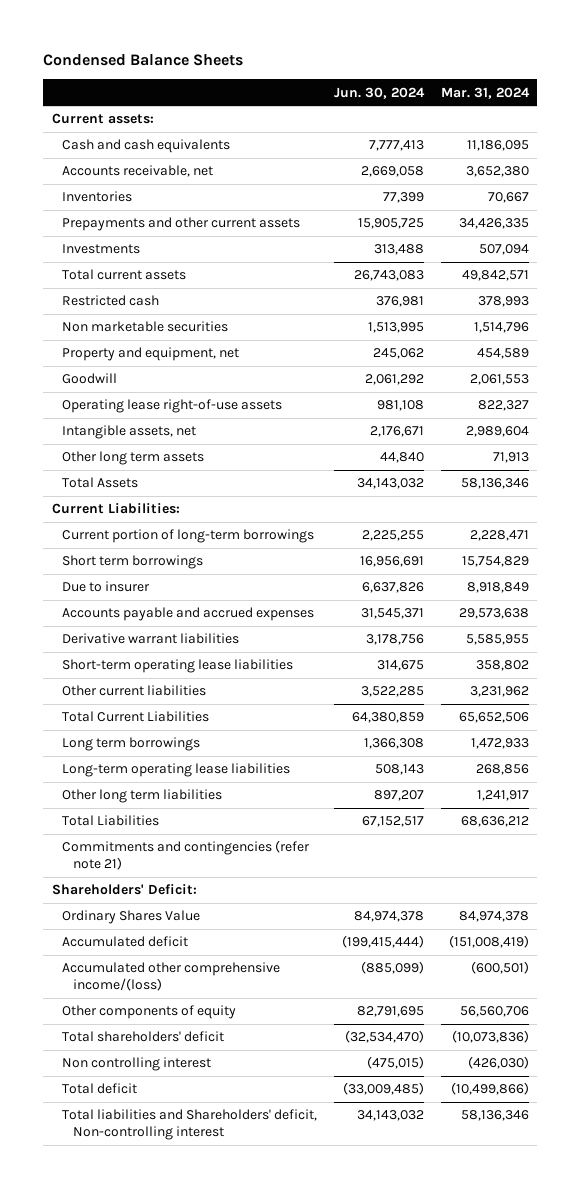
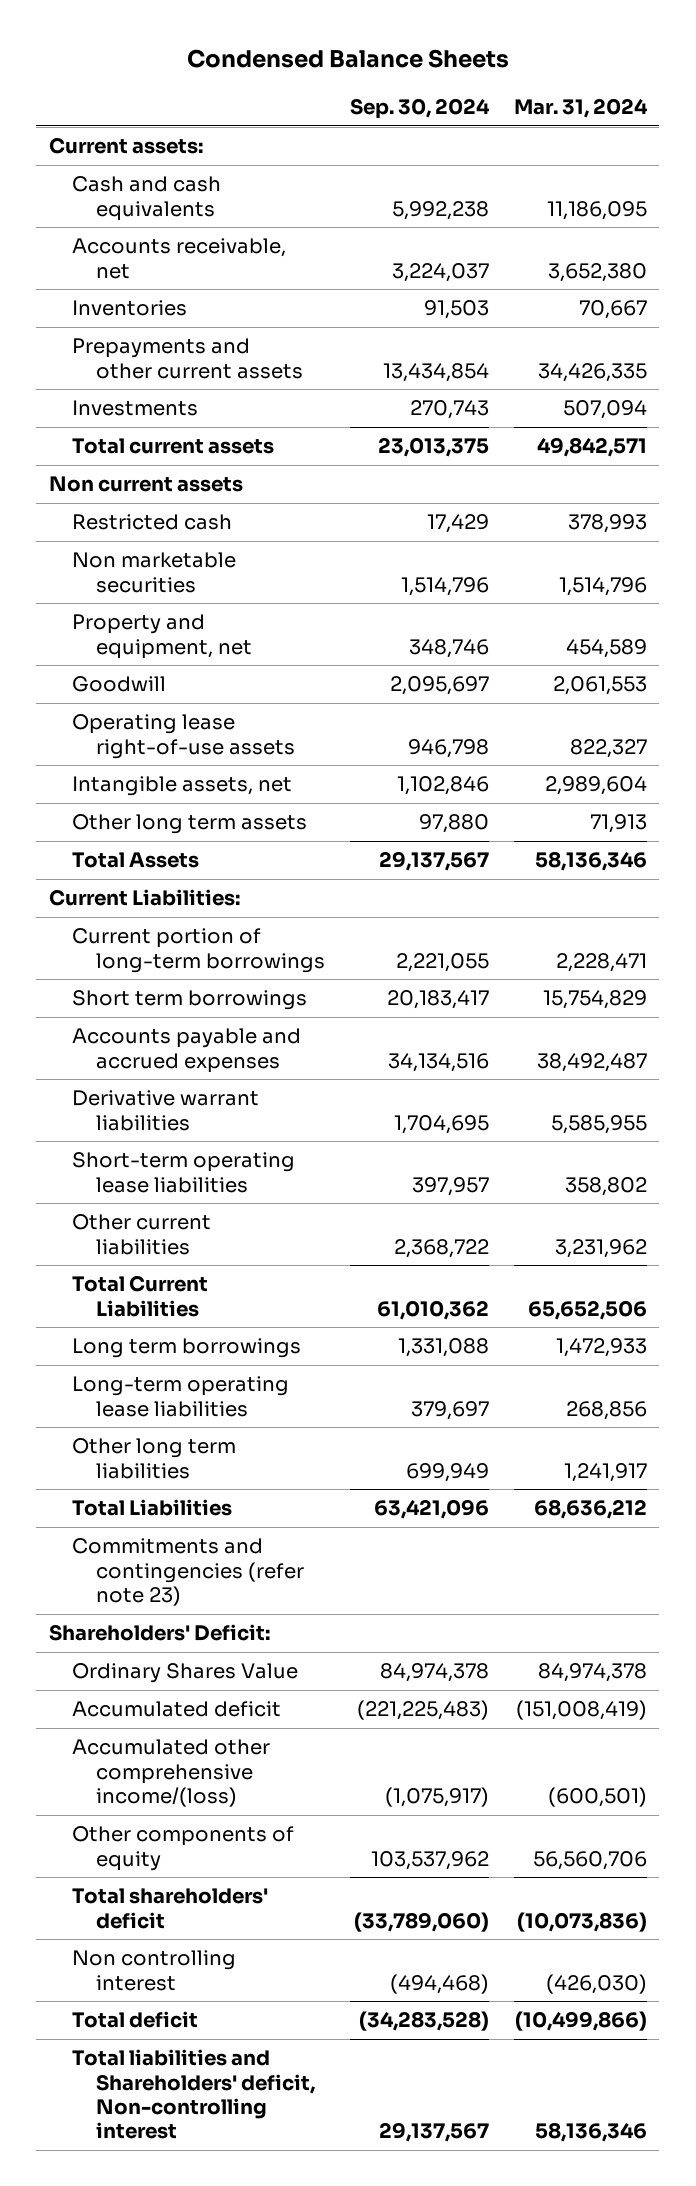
- | Jun. 30, 2024 | Mar. 31, 2024
+ | Sep. 30, 2024 | Mar. 31, 2024
+ Non current assets
- Due to insurer | 6,637,826 | 8,918,849
- Accounts payable and accrued expenses | 31,545,371 | 29,573,638
+ Accounts payable and accrued expenses | 34,134,516 | 38,492,487
- Commitments and contingencies (refer note 21)
+ Commitments and contingencies (refer note 23)

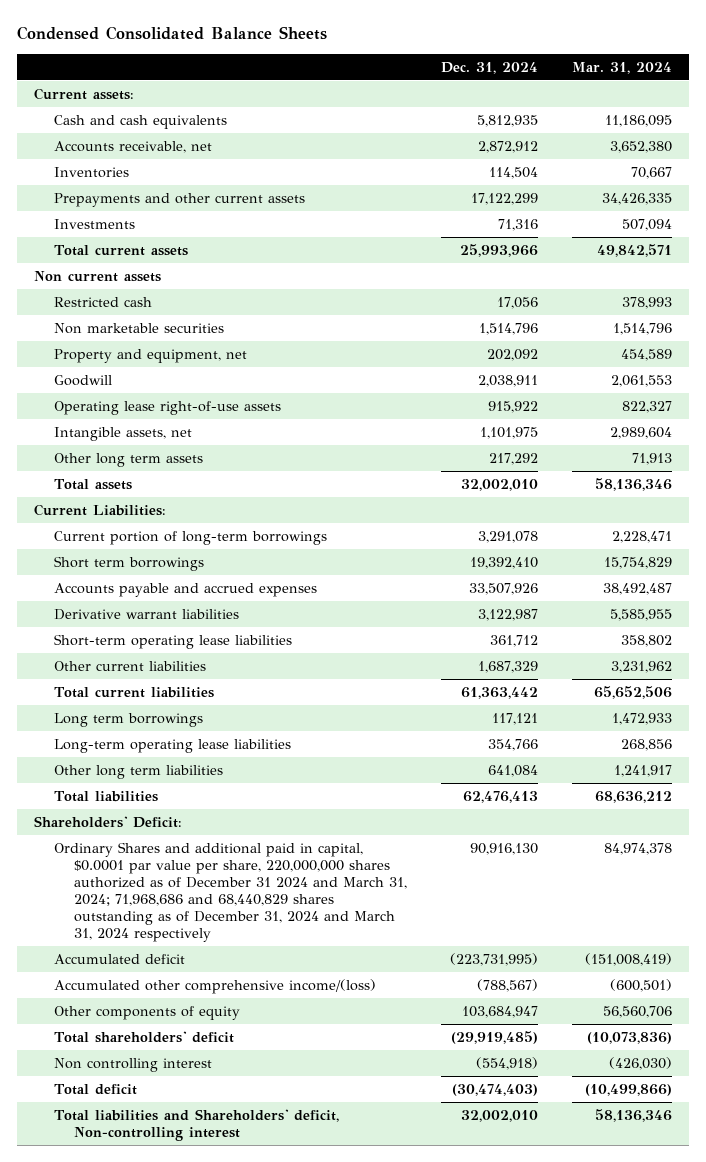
- Condensed Balance Sheets
+ Condensed Consolidated Balance Sheets
- | Sep. 30, 2024 | Mar. 31, 2024
+ | Dec. 31, 2024 | Mar. 31, 2024
- Total Assets | 29,137,567 | 58,136,346
+ Total assets | 32,002,010 | 58,136,346
- Total Current Liabilities | 61,010,362 | 65,652,506
+ Total current liabilities | 61,363,442 | 65,652,506
- Total Liabilities | 63,421,096 | 68,636,212
- Commitments and contingencies (refer note 23)
+ Total liabilities | 62,476,413 | 68,636,212
- Ordinary Shares Value | 84,974,378 | 84,974,378
+ Ordinary Shares and additional paid in capital, $0.0001 par value per share, 220,000,000 shares authorized as of December 31 2024 and March 31, 2024; 71,968,686 and 68,440,829 shares outstanding as of December 31, 2024 and March 31, 2024 respectively | 90,916,130 | 84,974,378

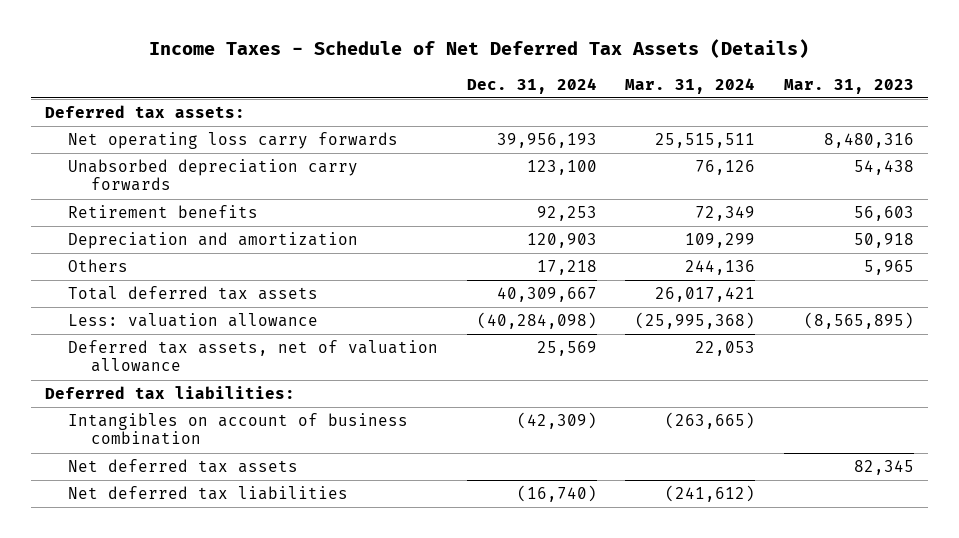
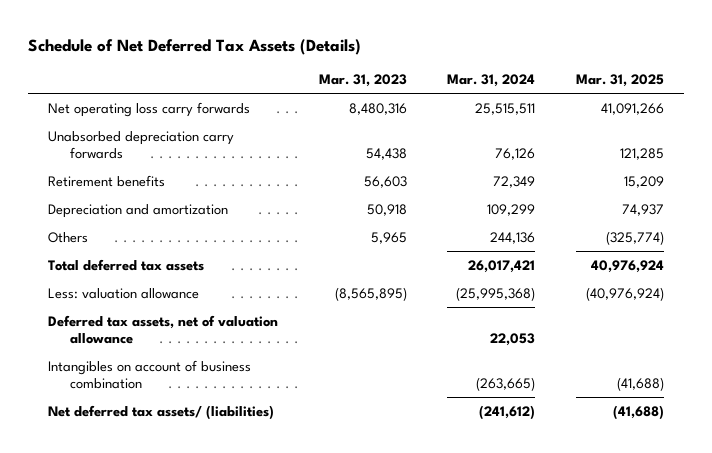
- Income Taxes - Schedule of Net Deferred Tax Assets (Details)
+ Schedule of Net Deferred Tax Assets (Details)
- | Dec. 31, 2024 | Mar. 31, 2024 | Mar. 31, 2023
+ | Mar. 31, 2023 | Mar. 31, 2024 | Mar. 31, 2025
- Deferred tax assets:
- Deferred tax liabilities:
- Net deferred tax assets | | | 82,345
- Net deferred tax liabilities | (16,740) | (241,612) |
+ Net deferred tax assets/ (liabilities) | | (241,612) | (41,688)

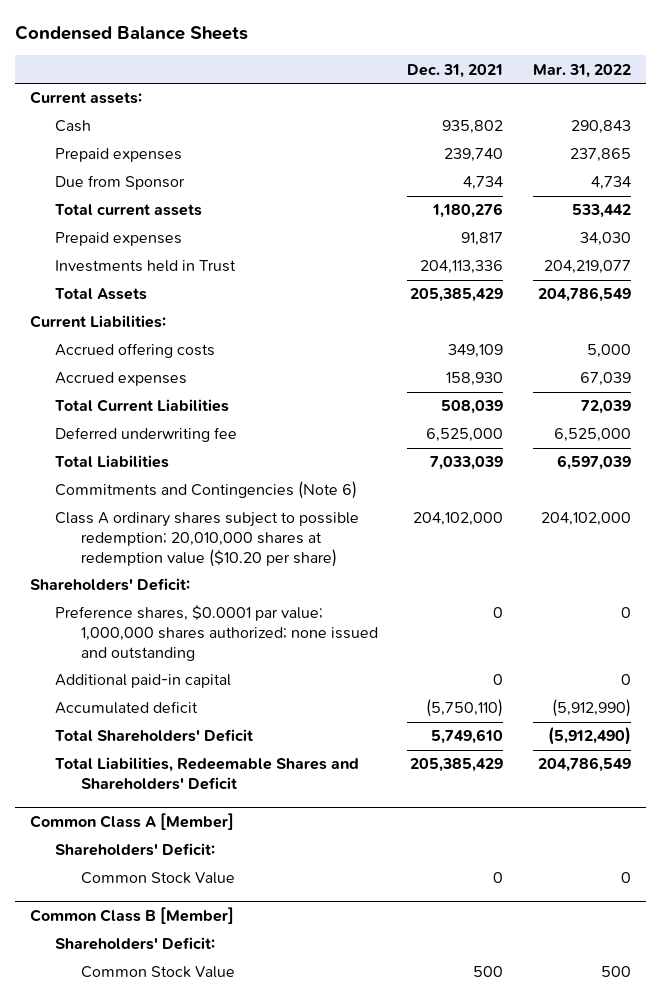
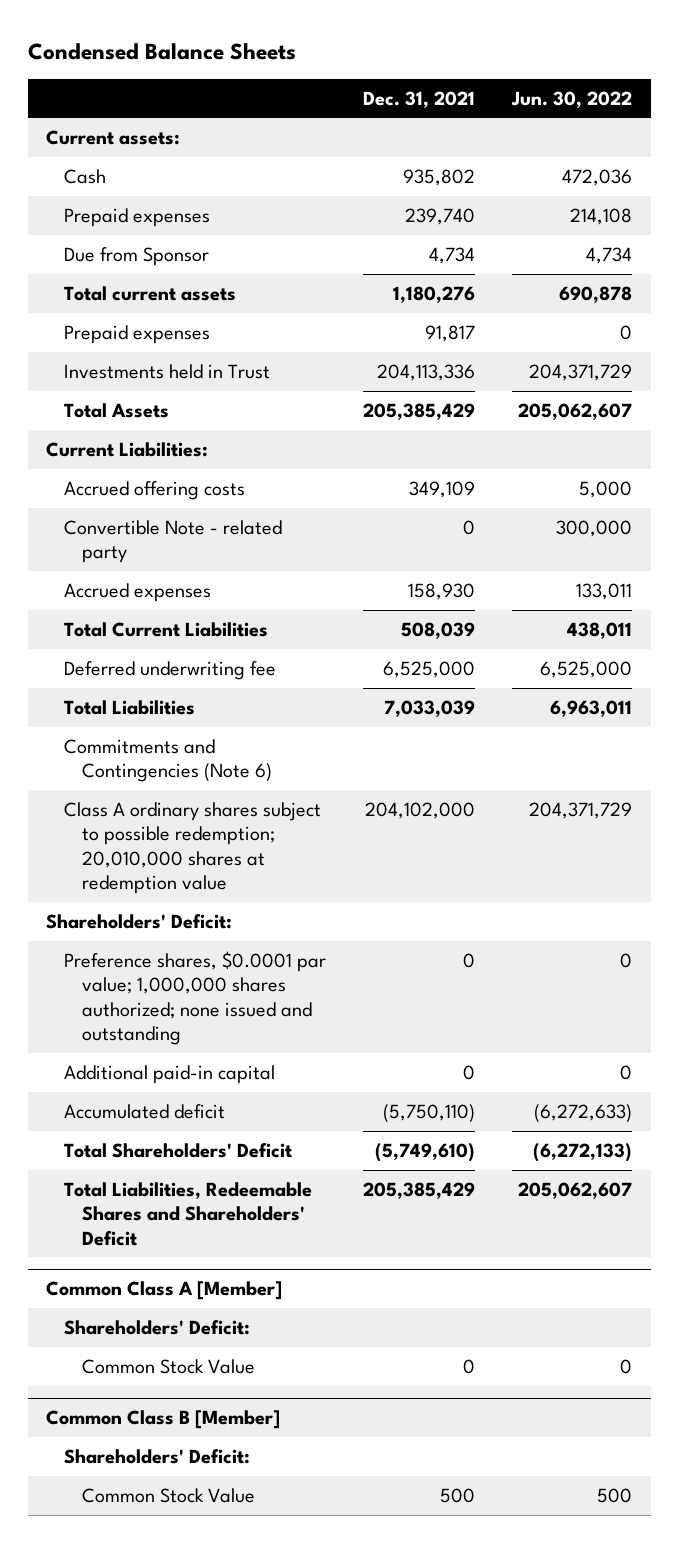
- | Dec. 31, 2021 | Mar. 31, 2022
+ | Dec. 31, 2021 | Jun. 30, 2022
+ Convertible Note - related party | 0 | 300,000
- Class A ordinary shares subject to possible redemption; 20,010,000 shares at redemption value ($10.20 per share) | 204,102,000 | 204,102,000
+ Class A ordinary shares subject to possible redemption; 20,010,000 shares at redemption value | 204,102,000 | 204,371,729
- Total Shareholders' Deficit | 5,749,610 | (5,912,490)
+ Total Shareholders' Deficit | (5,749,610) | (6,272,133)

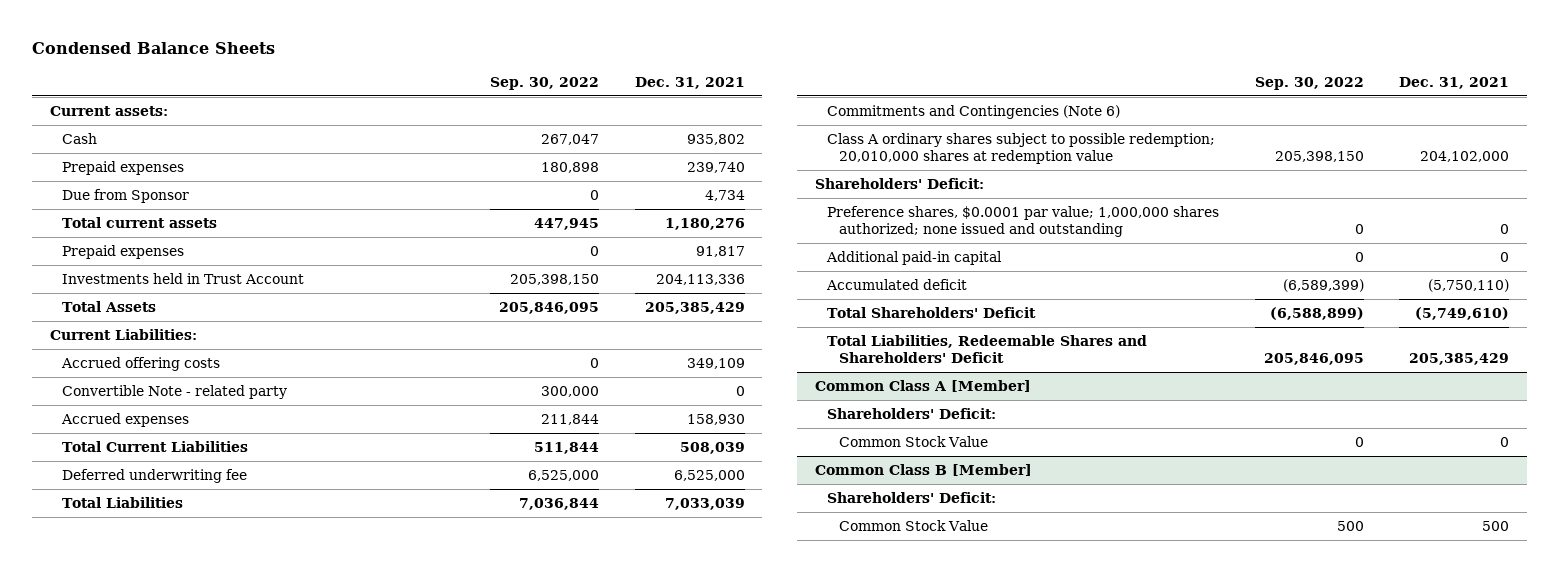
- | Dec. 31, 2021 | Jun. 30, 2022
+ | Sep. 30, 2022 | Dec. 31, 2021
- Investments held in Trust | 204,113,336 | 204,371,729
+ Investments held in Trust Account | 205,398,150 | 204,113,336

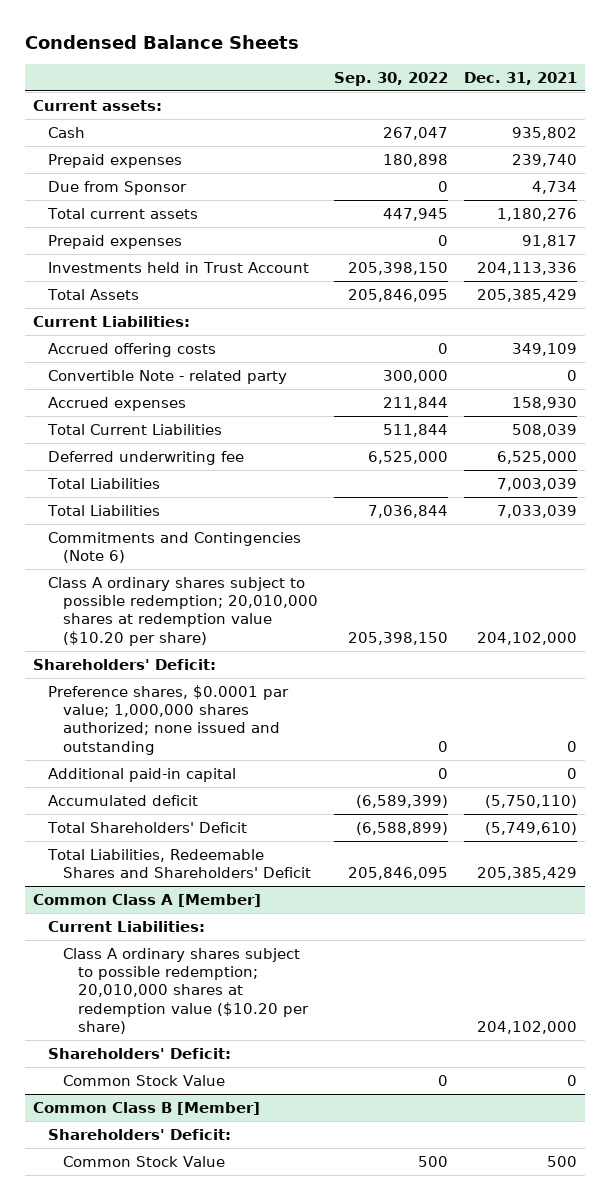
+ Total Liabilities | | 7,003,039
- Class A ordinary shares subject to possible redemption; 20,010,000 shares at redemption value | 205,398,150 | 204,102,000
+ Class A ordinary shares subject to possible redemption; 20,010,000 shares at redemption value ($10.20 per share) | 205,398,150 | 204,102,000
@ Common Class A [Member]
+ Current Liabilities:
+ Class A ordinary shares subject to possible redemption; 20,010,000 shares at redemption value ($10.20 per share) | | 204,102,000

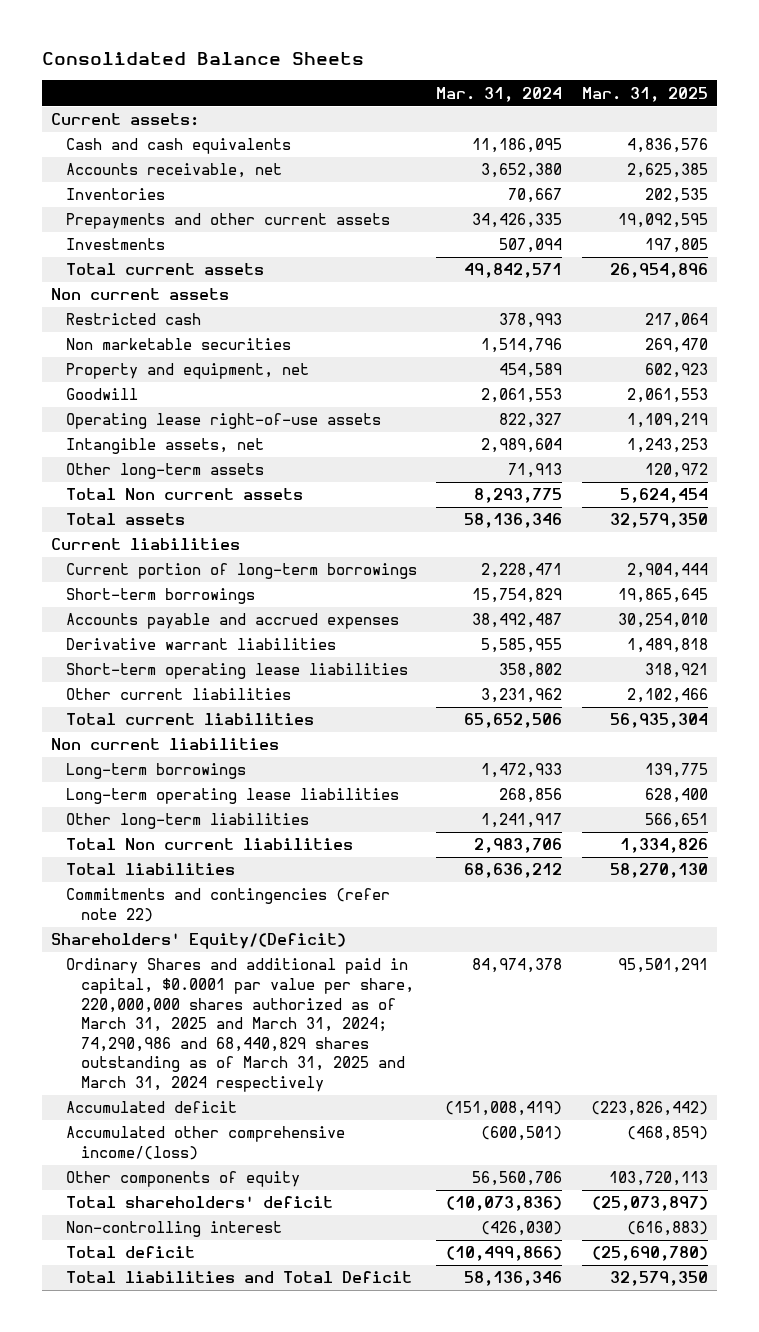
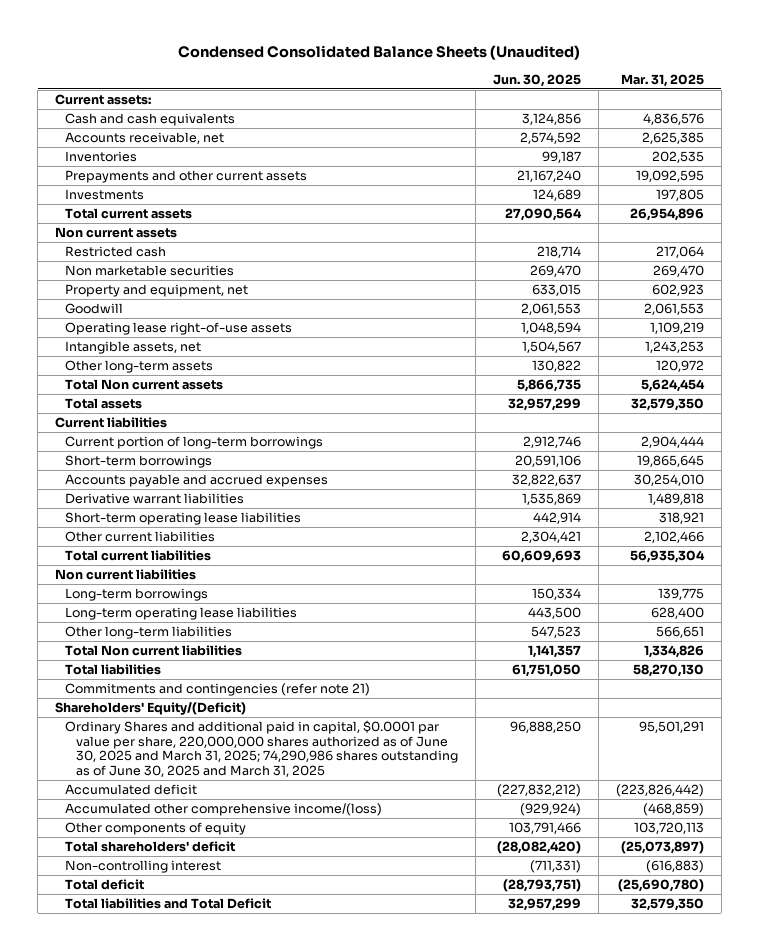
- Consolidated Balance Sheets
+ Condensed Consolidated Balance Sheets (Unaudited)
- | Mar. 31, 2024 | Mar. 31, 2025
+ | Jun. 30, 2025 | Mar. 31, 2025
- Commitments and contingencies (refer note 22)
+ Commitments and contingencies (refer note 21)
- Ordinary Shares and additional paid in capital, $0.0001 par value per share, 220,000,000 shares authorized as of March 31, 2025 and March 31, 2024; 74,290,986 and 68,440,829 shares outstanding as of March 31, 2025 and March 31, 2024 respectively | 84,974,378 | 95,501,291
+ Ordinary Shares and additional paid in capital, $0.0001 par value per share, 220,000,000 shares authorized as of June 30, 2025 and March 31, 2025; 74,290,986 shares outstanding as of June 30, 2025 and March 31, 2025 | 96,888,250 | 95,501,291

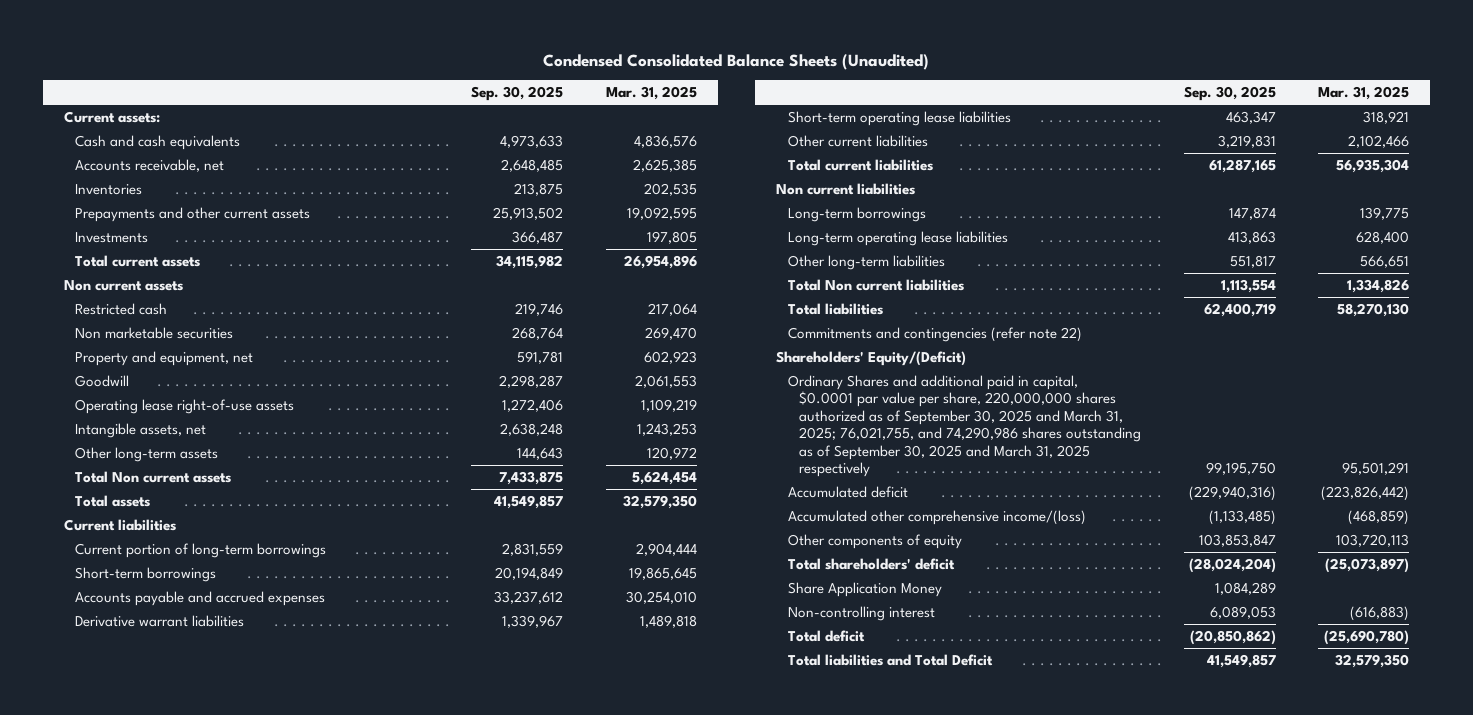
- | Jun. 30, 2025 | Mar. 31, 2025
+ | Sep. 30, 2025 | Mar. 31, 2025
- Commitments and contingencies (refer note 21)
+ Commitments and contingencies (refer note 22)
- Ordinary Shares and additional paid in capital, $0.0001 par value per share, 220,000,000 shares authorized as of June 30, 2025 and March 31, 2025; 74,290,986 shares outstanding as of June 30, 2025 and March 31, 2025 | 96,888,250 | 95,501,291
+ Ordinary Shares and additional paid in capital, $0.0001 par value per share, 220,000,000 shares authorized as of September 30, 2025 and March 31, 2025; 76,021,755, and 74,290,986 shares outstanding as of September 30, 2025 and March 31, 2025 respectively | 99,195,750 | 95,501,291
+ Share Application Money | 1,084,289 |

